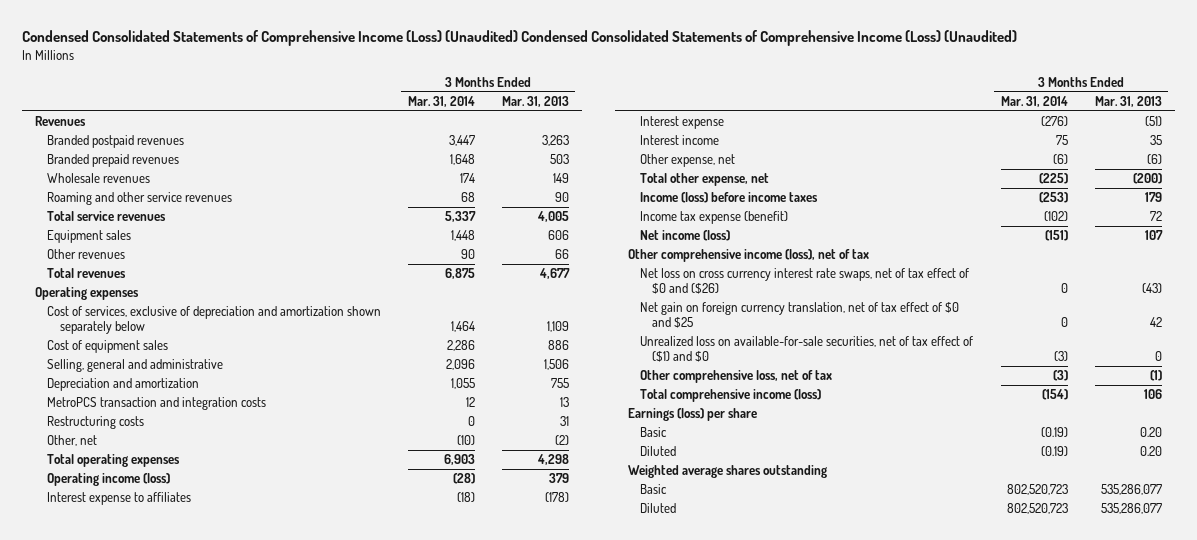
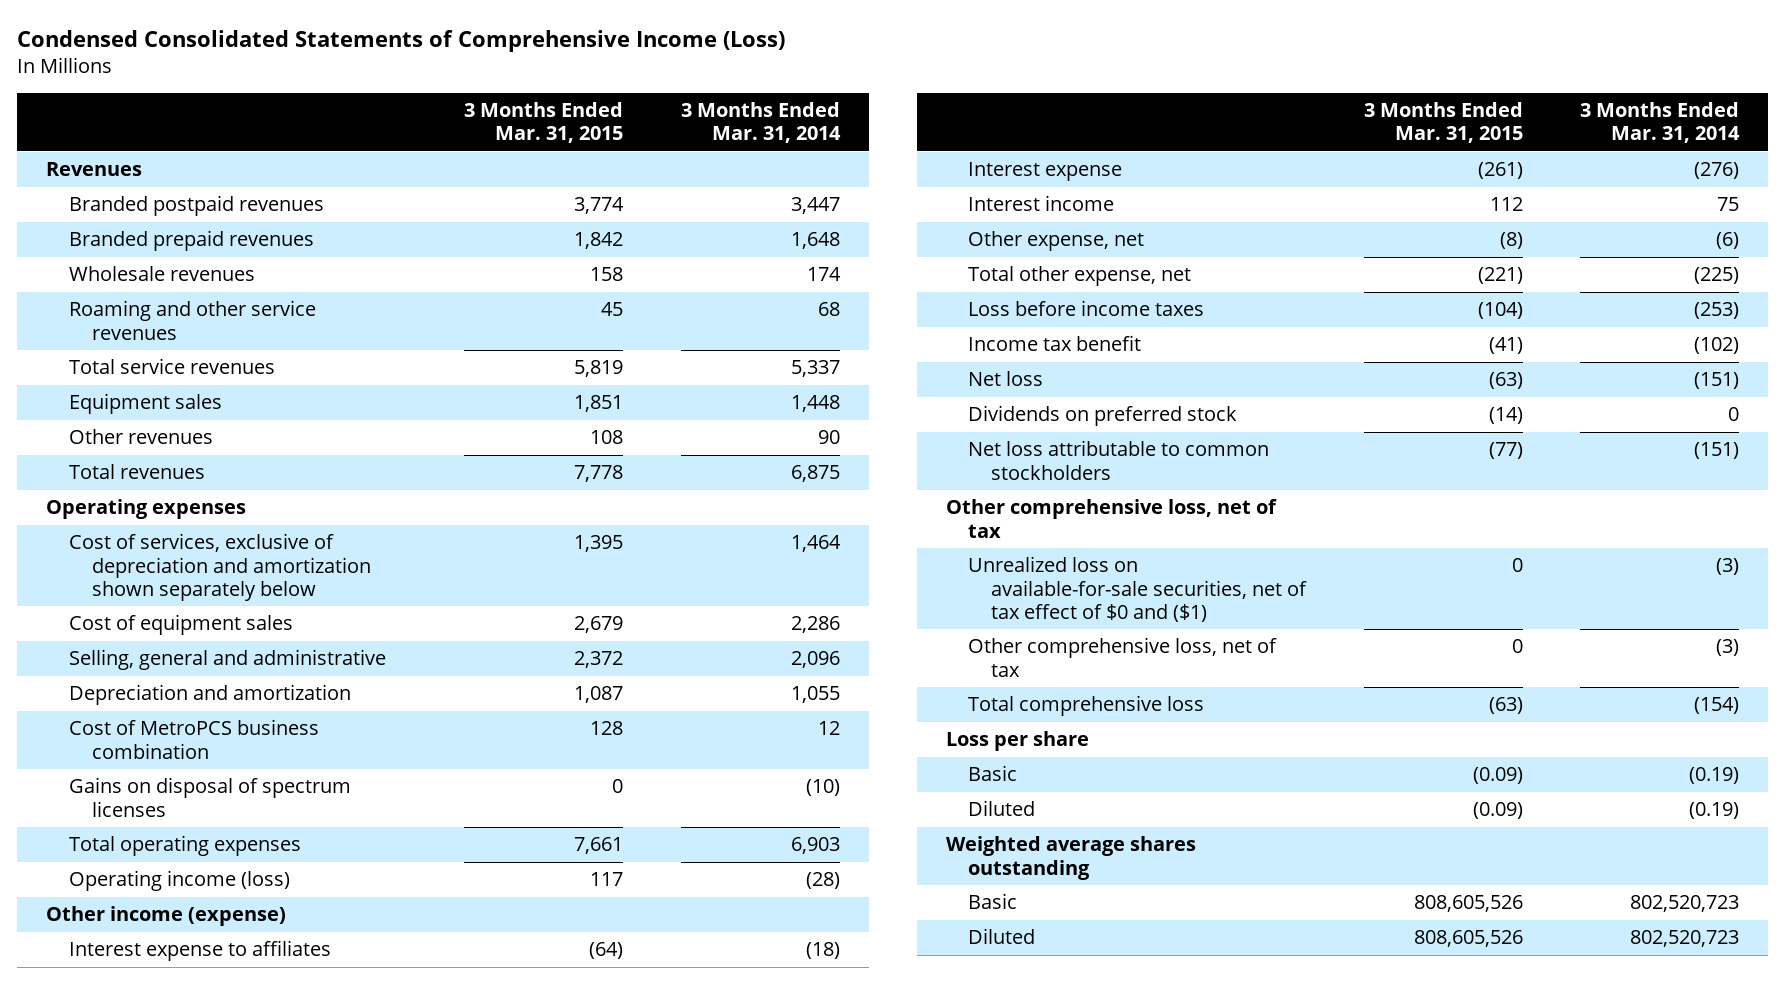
- Condensed Consolidated Statements of Comprehensive Income (Loss) (Unaudited) Condensed Consolidated Statements of Comprehensive Income (Loss) (Unaudited)
+ Condensed Consolidated Statements of Comprehensive Income (Loss)
- | 3 Months Ended Mar. 31, 2014 | 3 Months Ended Mar. 31, 2013
+ | 3 Months Ended Mar. 31, 2015 | 3 Months Ended Mar. 31, 2014
- MetroPCS transaction and integration costs | 12 | 13
- Restructuring costs | 0 | 31
- Other, net | (10) | (2)
+ Cost of MetroPCS business combination | 128 | 12
+ Gains on disposal of spectrum licenses | 0 | (10)
+ Other income (expense)
- Income (loss) before income taxes | (253) | 179
- Income tax expense (benefit) | (102) | 72
- Net income (loss) | (151) | 107
- Other comprehensive income (loss), net of tax
- Net loss on cross currency interest rate swaps, net of tax effect of $0 and ($26) | 0 | (43)
- Net gain on foreign currency translation, net of tax effect of $0 and $25 | 0 | 42
- Unrealized loss on available-for-sale securities, net of tax effect of ($1) and $0 | (3) | 0
+ Loss before income taxes | (104) | (253)
+ Income tax benefit | (41) | (102)
+ Net loss | (63) | (151)
+ Dividends on preferred stock | (14) | 0
+ Net loss attributable to common stockholders | (77) | (151)
+ Other comprehensive loss, net of tax
+ Unrealized loss on available-for-sale securities, net of tax effect of $0 and ($1) | 0 | (3)
- Total comprehensive income (loss) | (154) | 106
- Earnings (loss) per share
+ Total comprehensive loss | (63) | (154)
+ Loss per share

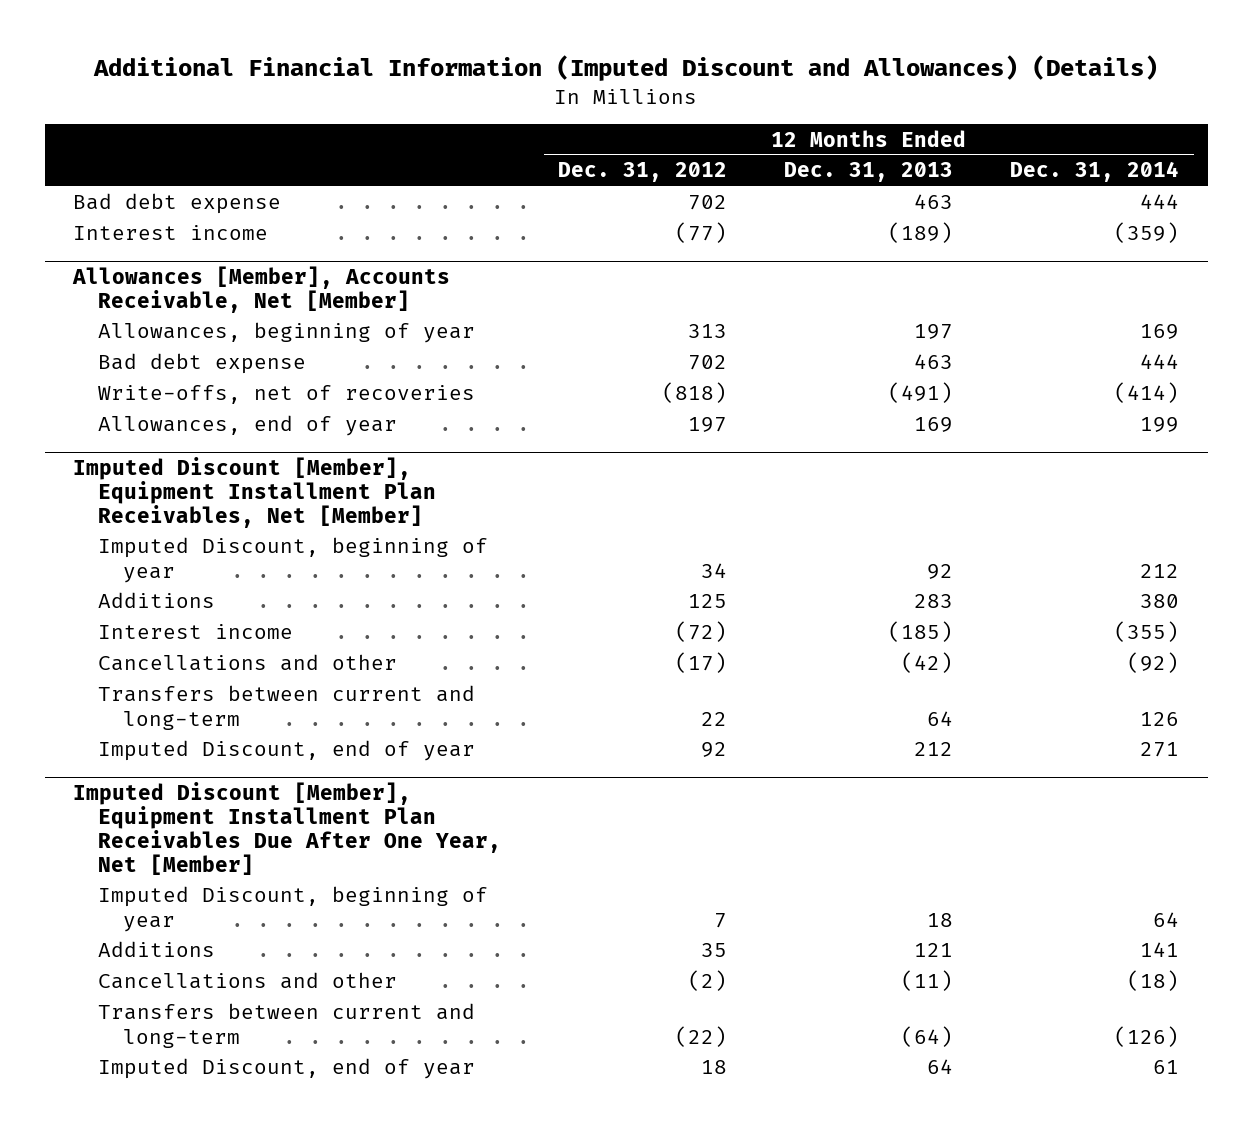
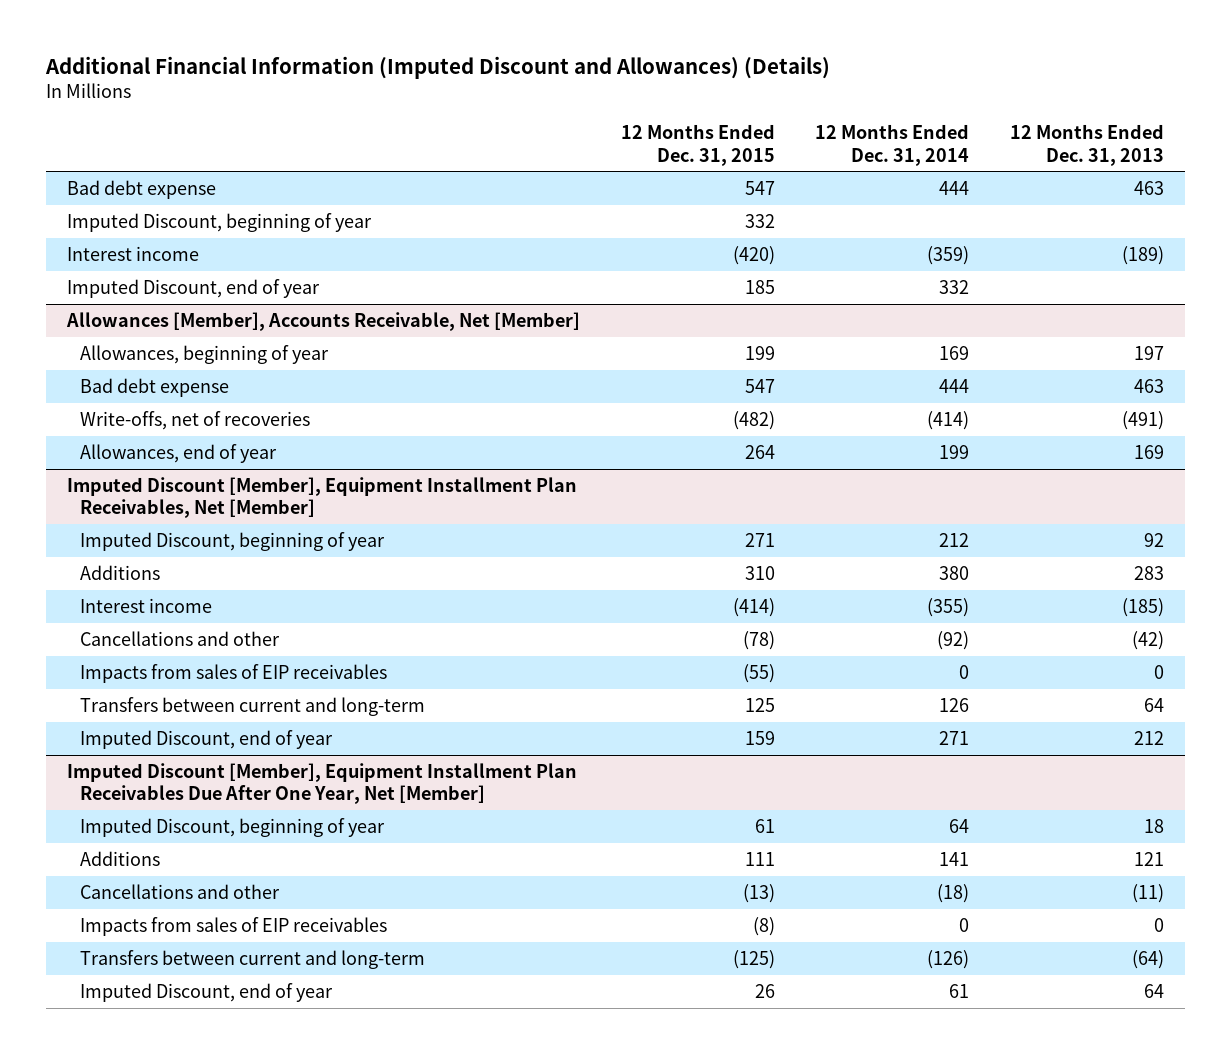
- | 12 Months Ended Dec. 31, 2012 | 12 Months Ended Dec. 31, 2013 | 12 Months Ended Dec. 31, 2014
+ | 12 Months Ended Dec. 31, 2015 | 12 Months Ended Dec. 31, 2014 | 12 Months Ended Dec. 31, 2013
+ Imputed Discount, beginning of year | 332 | |
+ Imputed Discount, end of year | 185 | 332 |
@ Imputed Discount [Member], Equipment Installment Plan Receivables, Net [Member]
+ Impacts from sales of EIP receivables | (55) | 0 | 0
@ Imputed Discount [Member], Equipment Installment Plan Receivables Due After One Year, Net [Member]
+ Impacts from sales of EIP receivables | (8) | 0 | 0

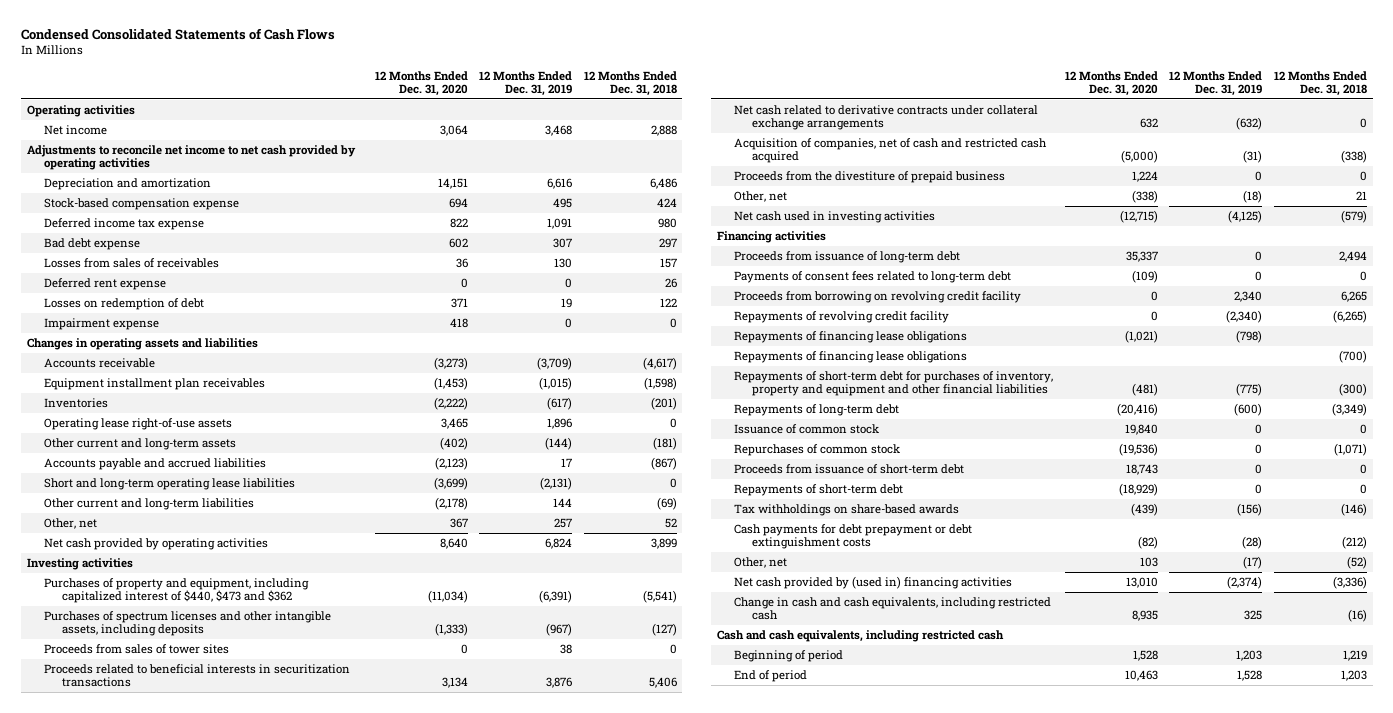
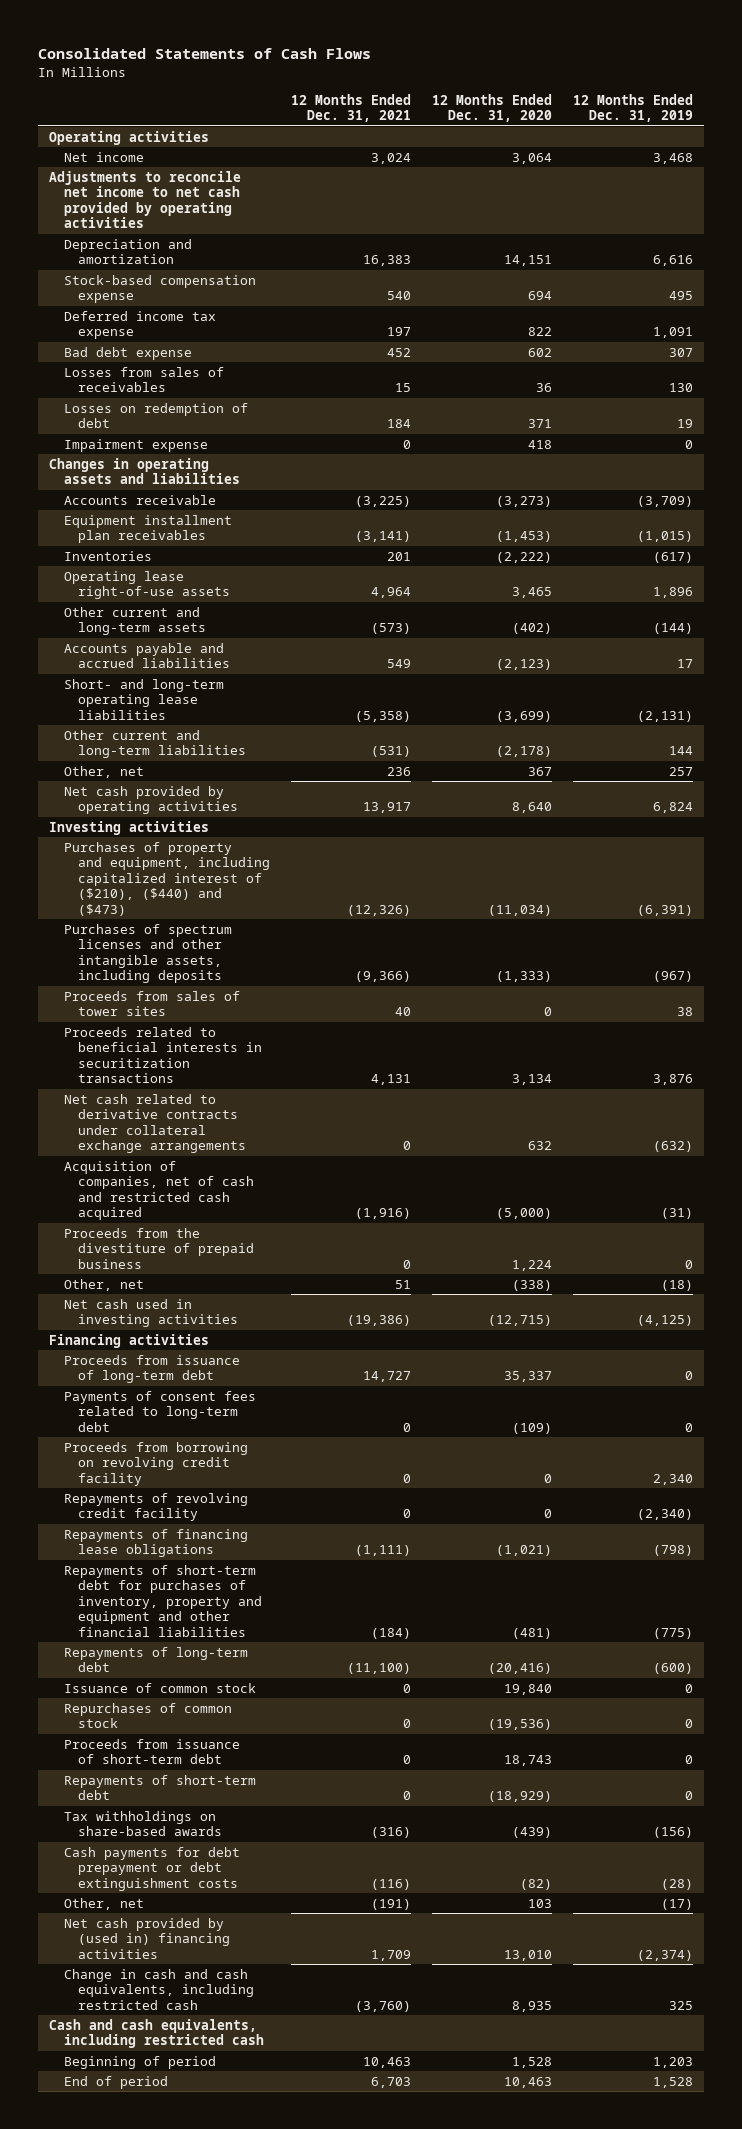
- Condensed Consolidated Statements of Cash Flows
+ Consolidated Statements of Cash Flows
- | 12 Months Ended Dec. 31, 2020 | 12 Months Ended Dec. 31, 2019 | 12 Months Ended Dec. 31, 2018
+ | 12 Months Ended Dec. 31, 2021 | 12 Months Ended Dec. 31, 2020 | 12 Months Ended Dec. 31, 2019
- Deferred rent expense | 0 | 0 | 26
- Short and long-term operating lease liabilities | (3,699) | (2,131) | 0
+ Short- and long-term operating lease liabilities | (5,358) | (3,699) | (2,131)
- Purchases of property and equipment, including capitalized interest of $440, $473 and $362 | (11,034) | (6,391) | (5,541)
+ Purchases of property and equipment, including capitalized interest of ($210), ($440) and ($473) | (12,326) | (11,034) | (6,391)
- Repayments of financing lease obligations | | | (700)

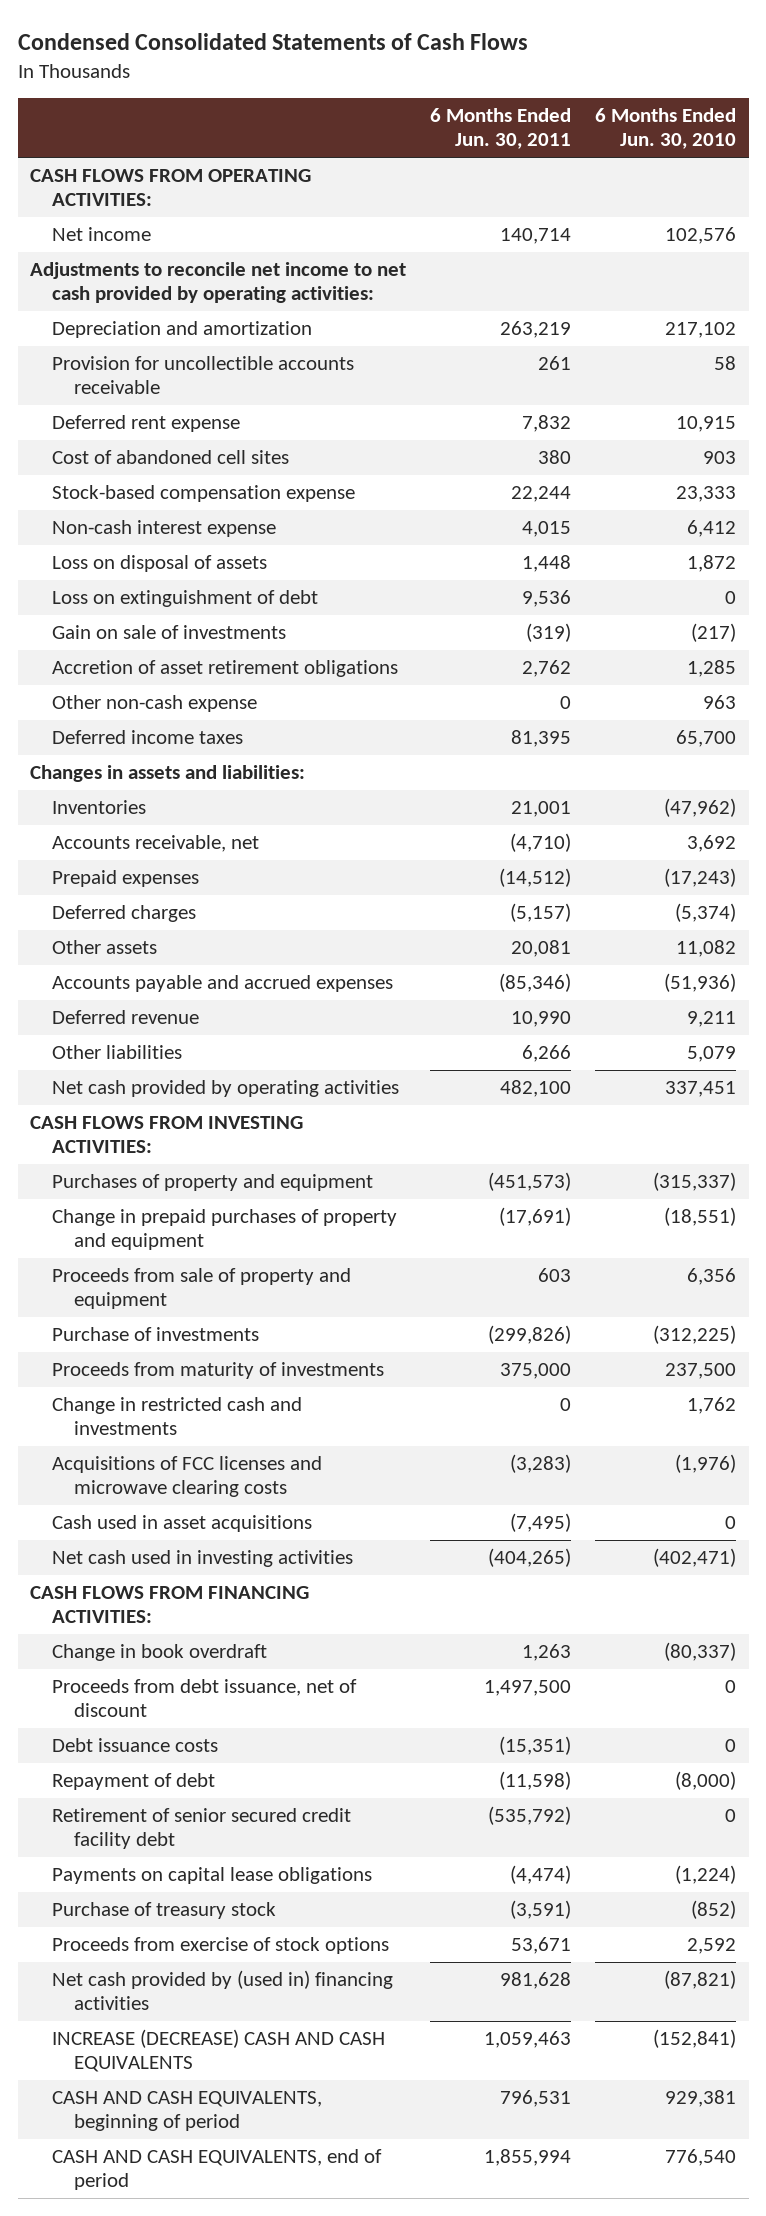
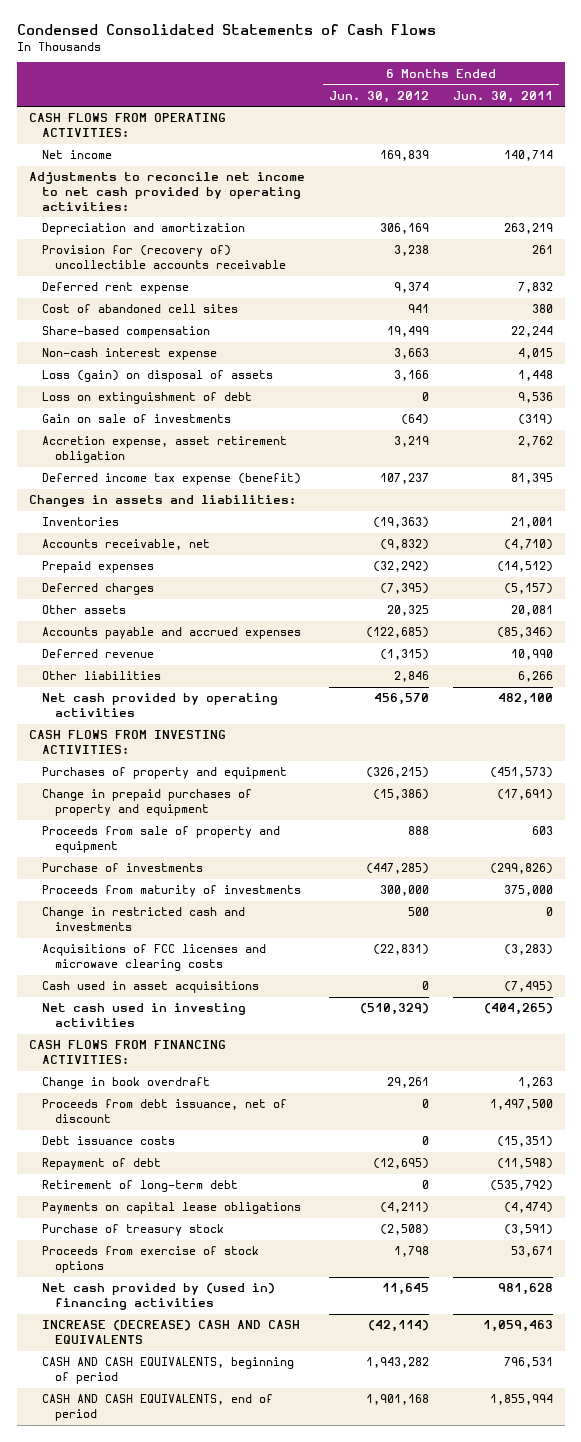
- | 6 Months Ended Jun. 30, 2011 | 6 Months Ended Jun. 30, 2010
+ | 6 Months Ended Jun. 30, 2012 | 6 Months Ended Jun. 30, 2011
- Provision for uncollectible accounts receivable | 261 | 58
+ Provision for (recovery of) uncollectible accounts receivable | 3,238 | 261
- Stock-based compensation expense | 22,244 | 23,333
+ Share-based compensation | 19,499 | 22,244
- Loss on disposal of assets | 1,448 | 1,872
+ Loss (gain) on disposal of assets | 3,166 | 1,448
- Accretion of asset retirement obligations | 2,762 | 1,285
- Other non-cash expense | 0 | 963
- Deferred income taxes | 81,395 | 65,700
+ Accretion expense, asset retirement obligation | 3,219 | 2,762
+ Deferred income tax expense (benefit) | 107,237 | 81,395
- Retirement of senior secured credit facility debt | (535,792) | 0
+ Retirement of long-term debt | 0 | (535,792)

